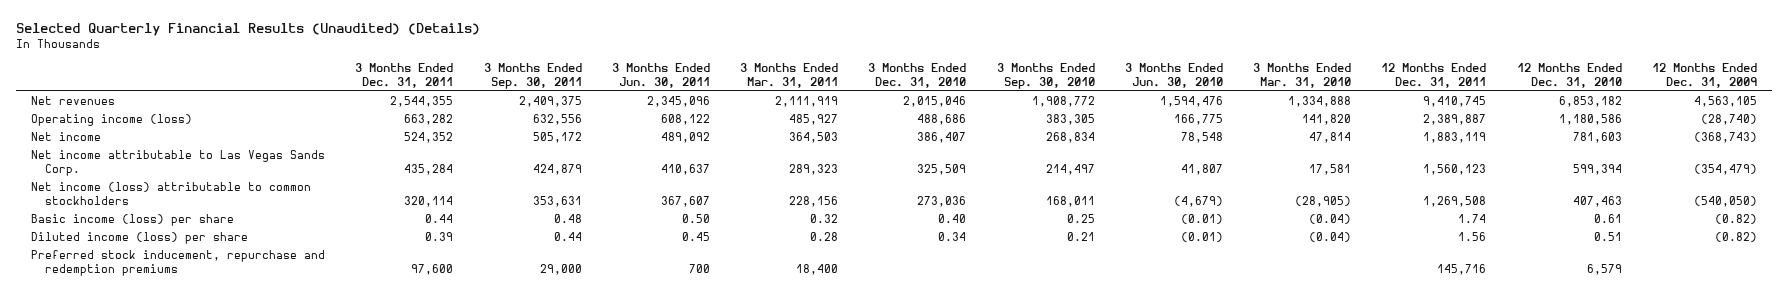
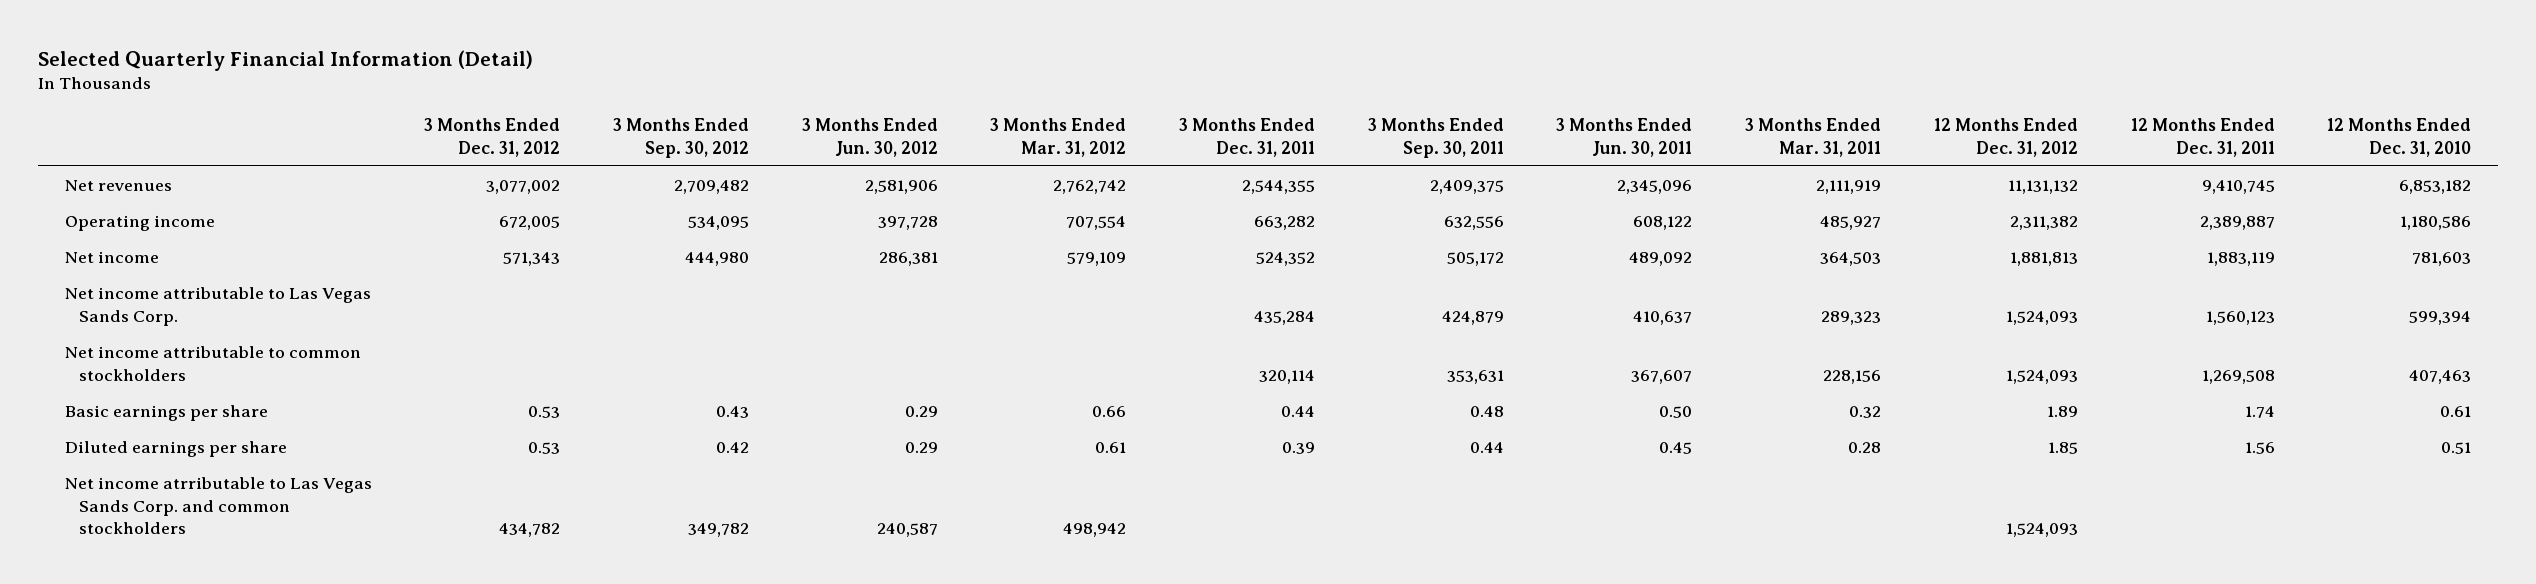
- Selected Quarterly Financial Results (Unaudited) (Details)
+ Selected Quarterly Financial Information (Detail)
- | 3 Months Ended Dec. 31, 2011 | 3 Months Ended Sep. 30, 2011 | 3 Months Ended Jun. 30, 2011 | 3 Months Ended Mar. 31, 2011 | 3 Months Ended Dec. 31, 2010 | 3 Months Ended Sep. 30, 2010 | 3 Months Ended Jun. 30, 2010 | 3 Months Ended Mar. 31, 2010 | 12 Months Ended Dec. 31, 2011 | 12 Months Ended Dec. 31, 2010 | 12 Months Ended Dec. 31, 2009
+ | 3 Months Ended Dec. 31, 2012 | 3 Months Ended Sep. 30, 2012 | 3 Months Ended Jun. 30, 2012 | 3 Months Ended Mar. 31, 2012 | 3 Months Ended Dec. 31, 2011 | 3 Months Ended Sep. 30, 2011 | 3 Months Ended Jun. 30, 2011 | 3 Months Ended Mar. 31, 2011 | 12 Months Ended Dec. 31, 2012 | 12 Months Ended Dec. 31, 2011 | 12 Months Ended Dec. 31, 2010
- Operating income (loss) | 663,282 | 632,556 | 608,122 | 485,927 | 488,686 | 383,305 | 166,775 | 141,820 | 2,389,887 | 1,180,586 | (28,740)
+ Operating income | 672,005 | 534,095 | 397,728 | 707,554 | 663,282 | 632,556 | 608,122 | 485,927 | 2,311,382 | 2,389,887 | 1,180,586
- Net income (loss) attributable to common stockholders | 320,114 | 353,631 | 367,607 | 228,156 | 273,036 | 168,011 | (4,679) | (28,905) | 1,269,508 | 407,463 | (540,050)
- Basic income (loss) per share | 0.44 | 0.48 | 0.50 | 0.32 | 0.40 | 0.25 | (0.01) | (0.04) | 1.74 | 0.61 | (0.82)
- Diluted income (loss) per share | 0.39 | 0.44 | 0.45 | 0.28 | 0.34 | 0.21 | (0.01) | (0.04) | 1.56 | 0.51 | (0.82)
- Preferred stock inducement, repurchase and redemption premiums | 97,600 | 29,000 | 700 | 18,400 | | | | | 145,716 | 6,579 |
+ Net income attributable to common stockholders | | | | | 320,114 | 353,631 | 367,607 | 228,156 | 1,524,093 | 1,269,508 | 407,463
+ Basic earnings per share | 0.53 | 0.43 | 0.29 | 0.66 | 0.44 | 0.48 | 0.50 | 0.32 | 1.89 | 1.74 | 0.61
+ Diluted earnings per share | 0.53 | 0.42 | 0.29 | 0.61 | 0.39 | 0.44 | 0.45 | 0.28 | 1.85 | 1.56 | 0.51
+ Net income atrributable to Las Vegas Sands Corp. and common stockholders | 434,782 | 349,782 | 240,587 | 498,942 | | | | | 1,524,093 | |

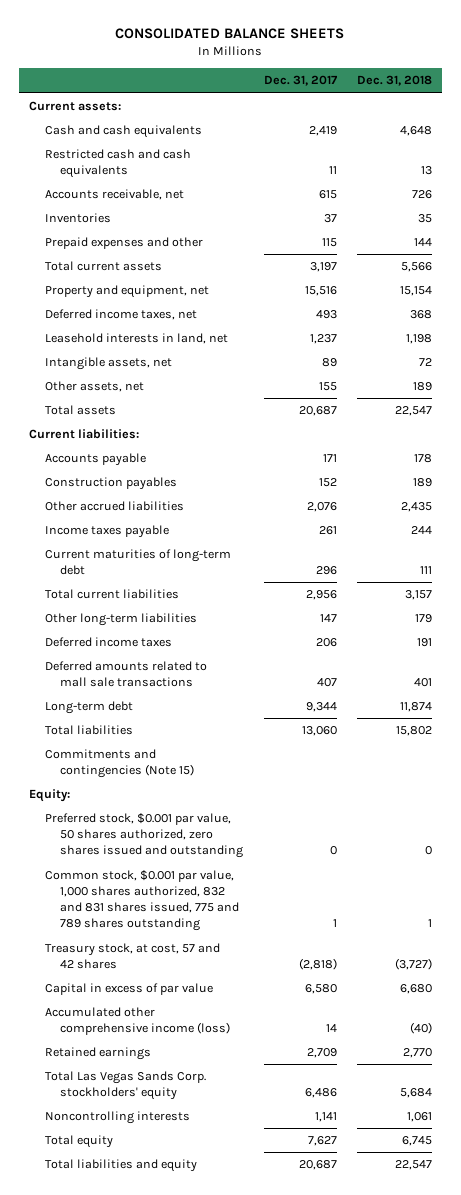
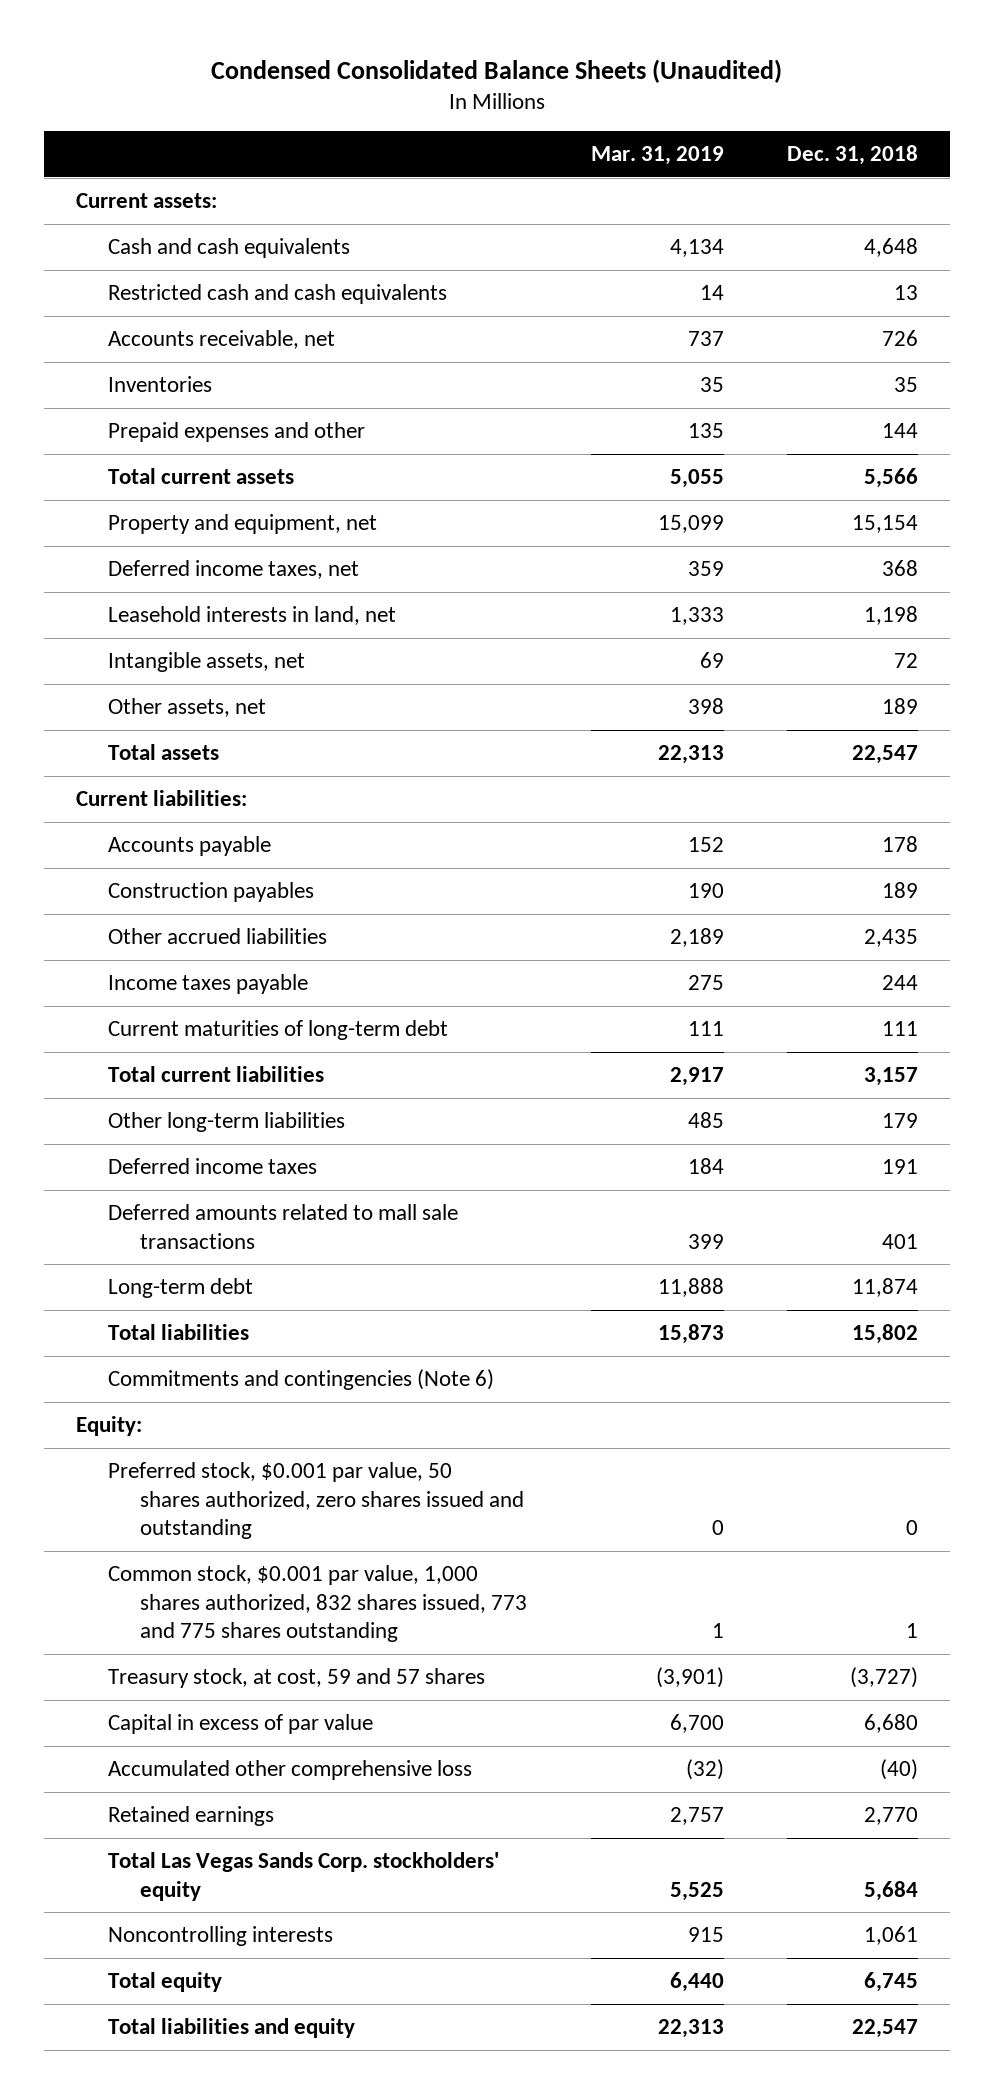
- CONSOLIDATED BALANCE SHEETS
+ Condensed Consolidated Balance Sheets (Unaudited)
- | Dec. 31, 2017 | Dec. 31, 2018
+ | Mar. 31, 2019 | Dec. 31, 2018
- Commitments and contingencies (Note 15)
+ Commitments and contingencies (Note 6)
- Common stock, $0.001 par value, 1,000 shares authorized, 832 and 831 shares issued, 775 and 789 shares outstanding | 1 | 1
- Treasury stock, at cost, 57 and 42 shares | (2,818) | (3,727)
+ Common stock, $0.001 par value, 1,000 shares authorized, 832 shares issued, 773 and 775 shares outstanding | 1 | 1
+ Treasury stock, at cost, 59 and 57 shares | (3,901) | (3,727)
- Accumulated other comprehensive income (loss) | 14 | (40)
+ Accumulated other comprehensive loss | (32) | (40)

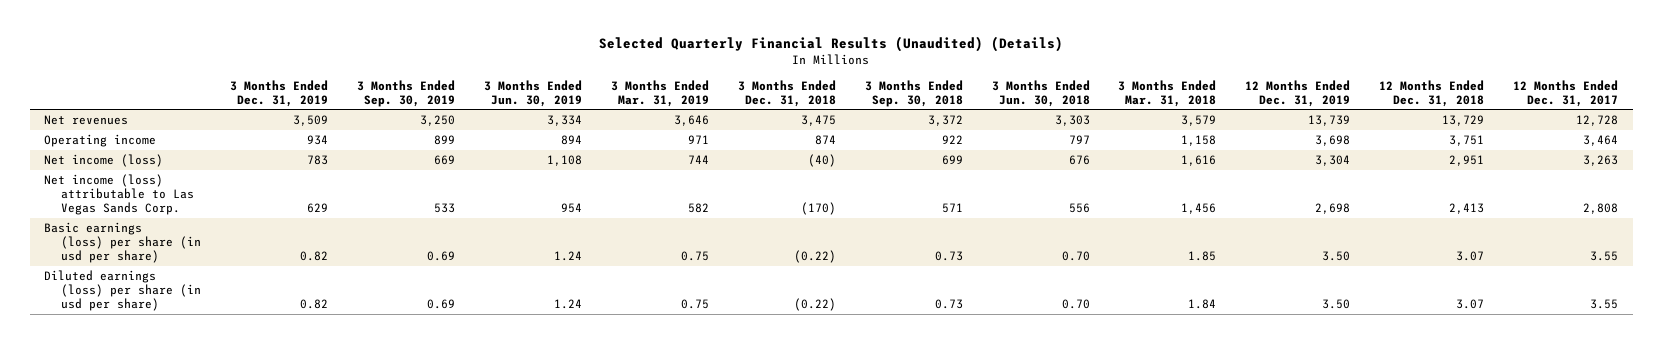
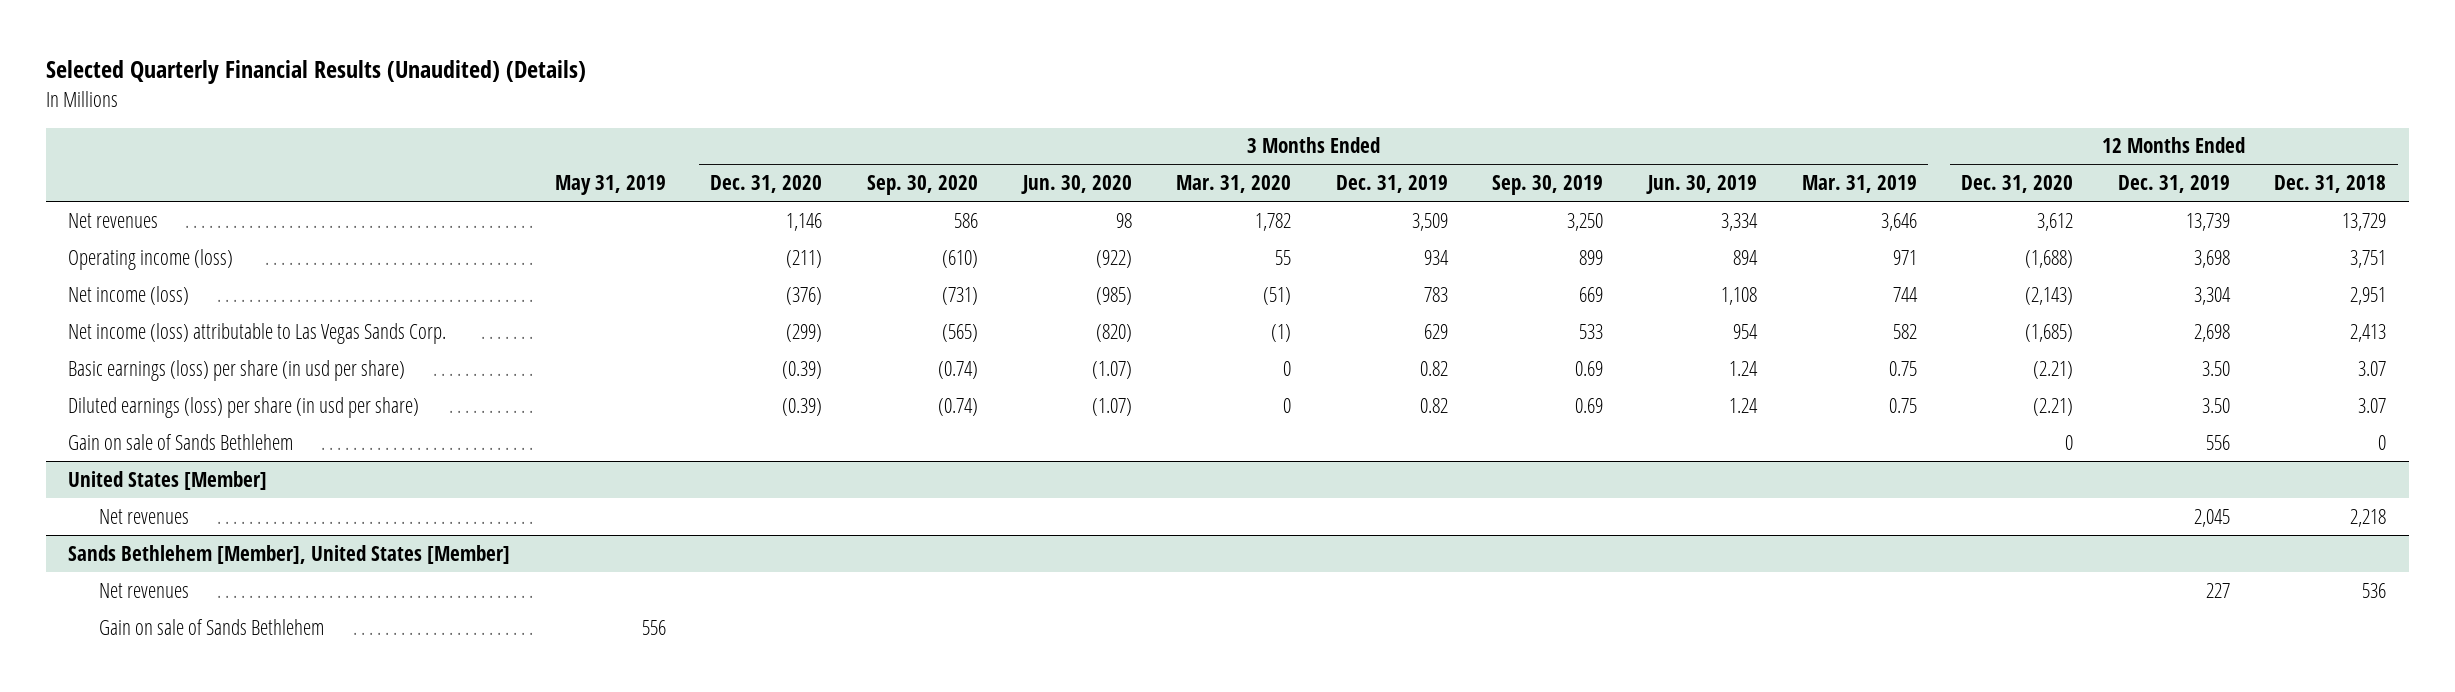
- | 3 Months Ended Dec. 31, 2019 | 3 Months Ended Sep. 30, 2019 | 3 Months Ended Jun. 30, 2019 | 3 Months Ended Mar. 31, 2019 | 3 Months Ended Dec. 31, 2018 | 3 Months Ended Sep. 30, 2018 | 3 Months Ended Jun. 30, 2018 | 3 Months Ended Mar. 31, 2018 | 12 Months Ended Dec. 31, 2019 | 12 Months Ended Dec. 31, 2018 | 12 Months Ended Dec. 31, 2017
+ | May 31, 2019 | 3 Months Ended Dec. 31, 2020 | 3 Months Ended Sep. 30, 2020 | 3 Months Ended Jun. 30, 2020 | 3 Months Ended Mar. 31, 2020 | 3 Months Ended Dec. 31, 2019 | 3 Months Ended Sep. 30, 2019 | 3 Months Ended Jun. 30, 2019 | 3 Months Ended Mar. 31, 2019 | 12 Months Ended Dec. 31, 2020 | 12 Months Ended Dec. 31, 2019 | 12 Months Ended Dec. 31, 2018
- Operating income | 934 | 899 | 894 | 971 | 874 | 922 | 797 | 1,158 | 3,698 | 3,751 | 3,464
+ Operating income (loss) | | (211) | (610) | (922) | 55 | 934 | 899 | 894 | 971 | (1,688) | 3,698 | 3,751
+ Gain on sale of Sands Bethlehem | | | | | | | | | | 0 | 556 | 0
+ United States [Member]
+ Net revenues | | | | | | | | | | | 2,045 | 2,218
+ Sands Bethlehem [Member], United States [Member]
+ Net revenues | | | | | | | | | | | 227 | 536
+ Gain on sale of Sands Bethlehem | 556 | | | | | | | | | | |

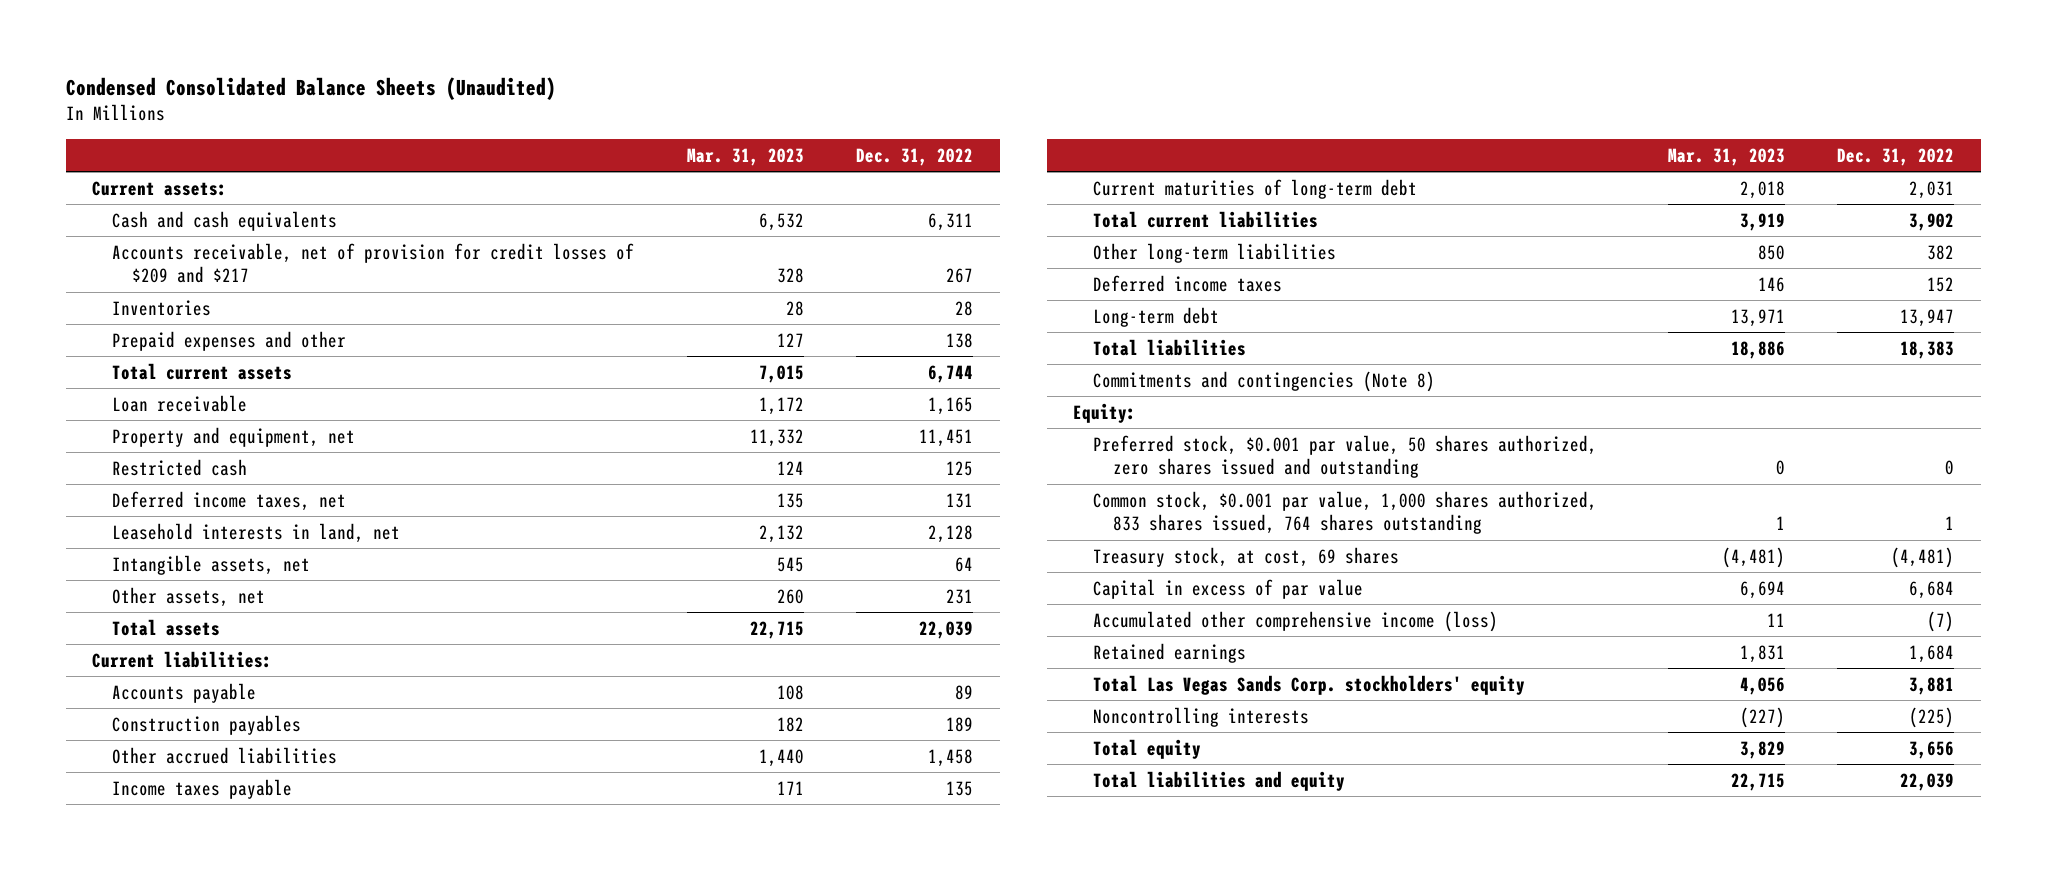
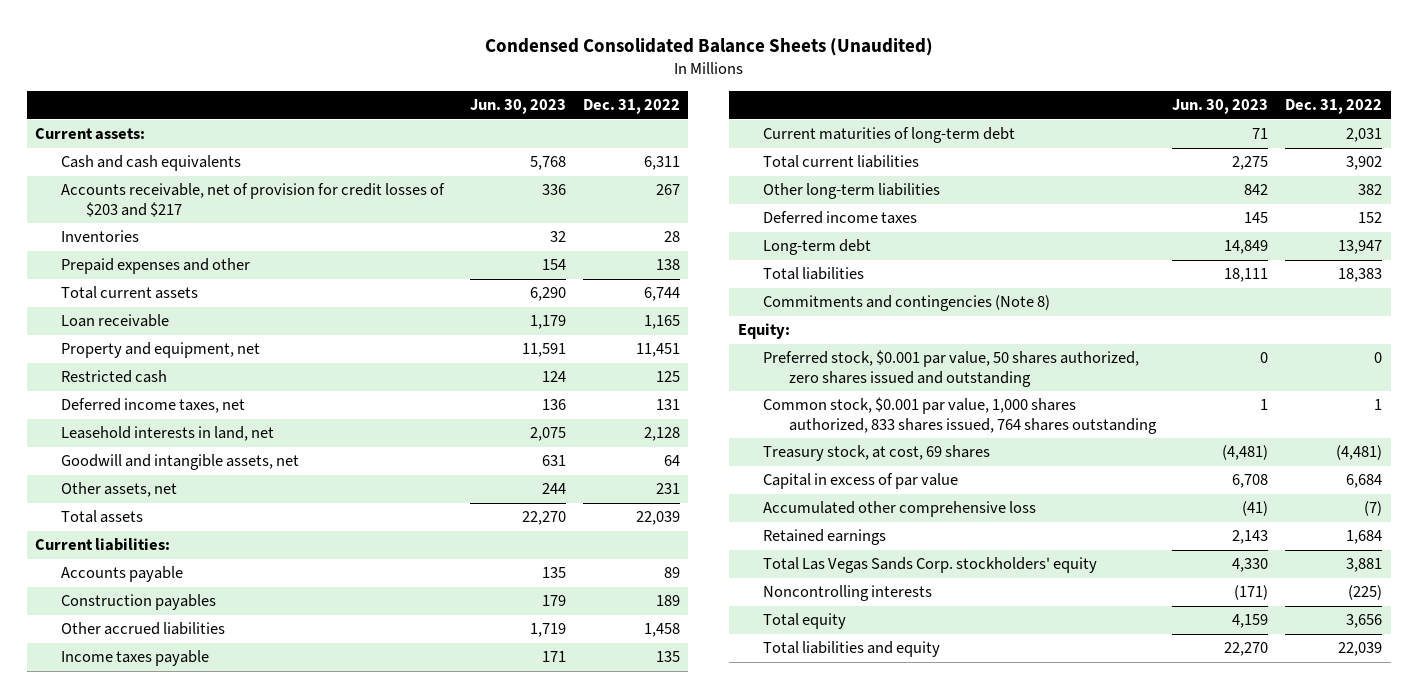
- | Mar. 31, 2023 | Dec. 31, 2022
+ | Jun. 30, 2023 | Dec. 31, 2022
- Accounts receivable, net of provision for credit losses of $209 and $217 | 328 | 267
+ Accounts receivable, net of provision for credit losses of $203 and $217 | 336 | 267
- Intangible assets, net | 545 | 64
+ Goodwill and intangible assets, net | 631 | 64
- Accumulated other comprehensive income (loss) | 11 | (7)
+ Accumulated other comprehensive loss | (41) | (7)

